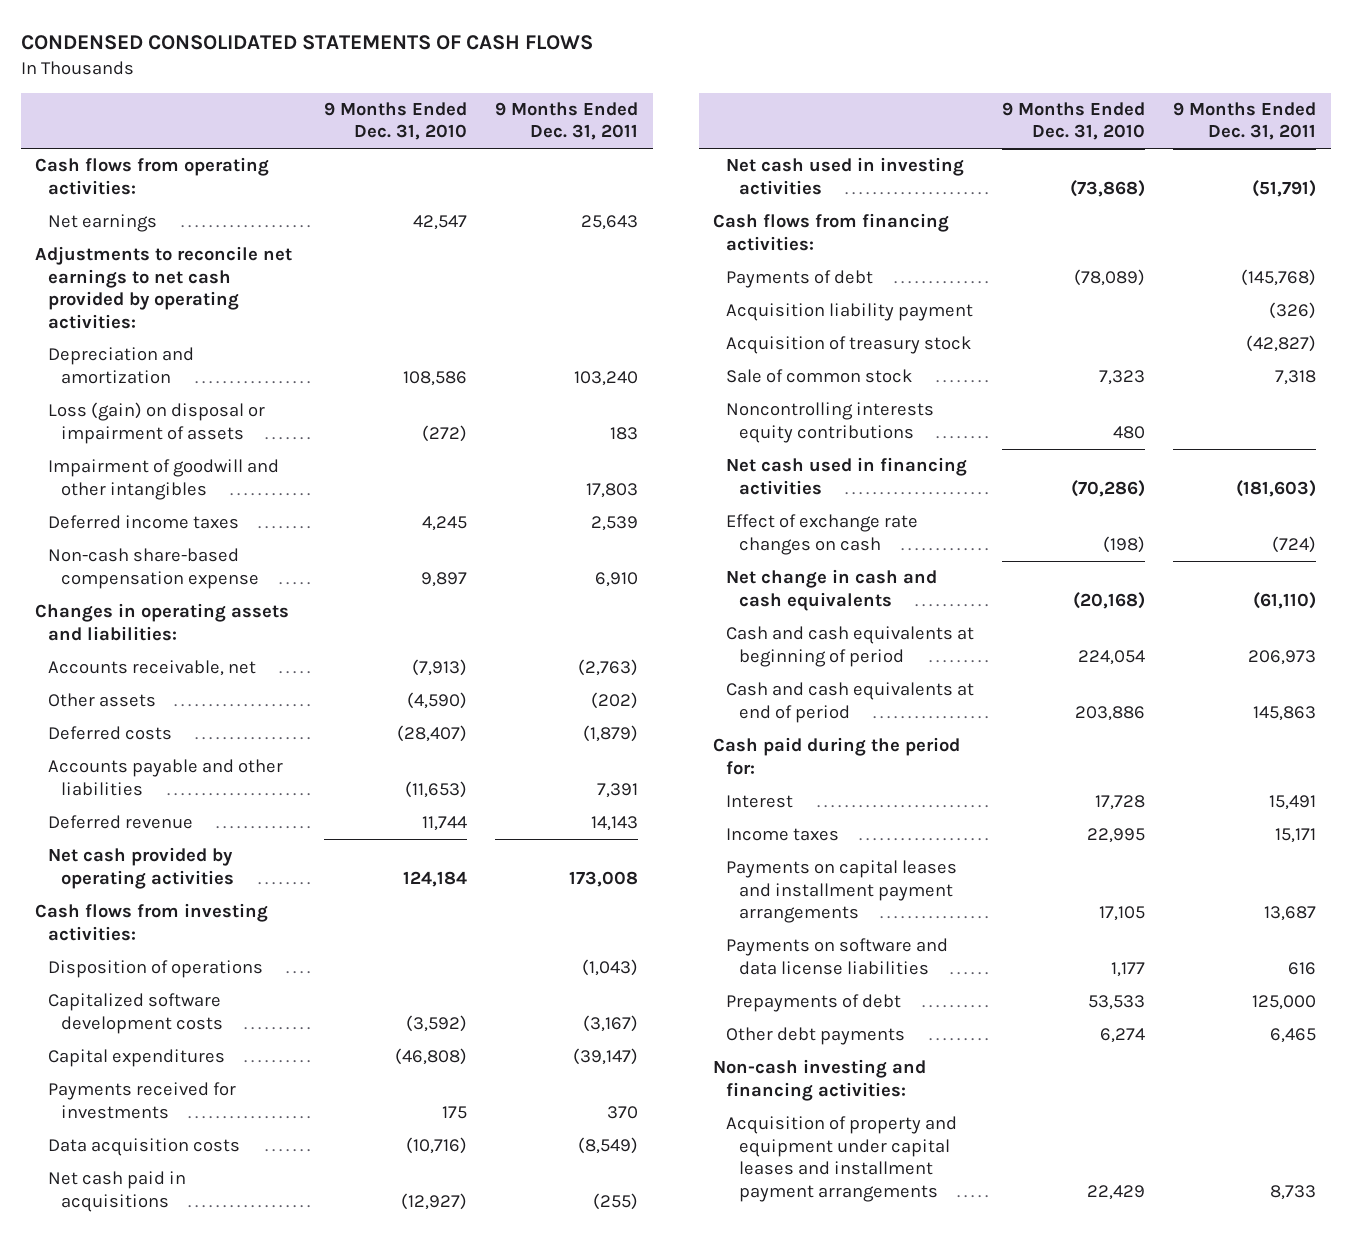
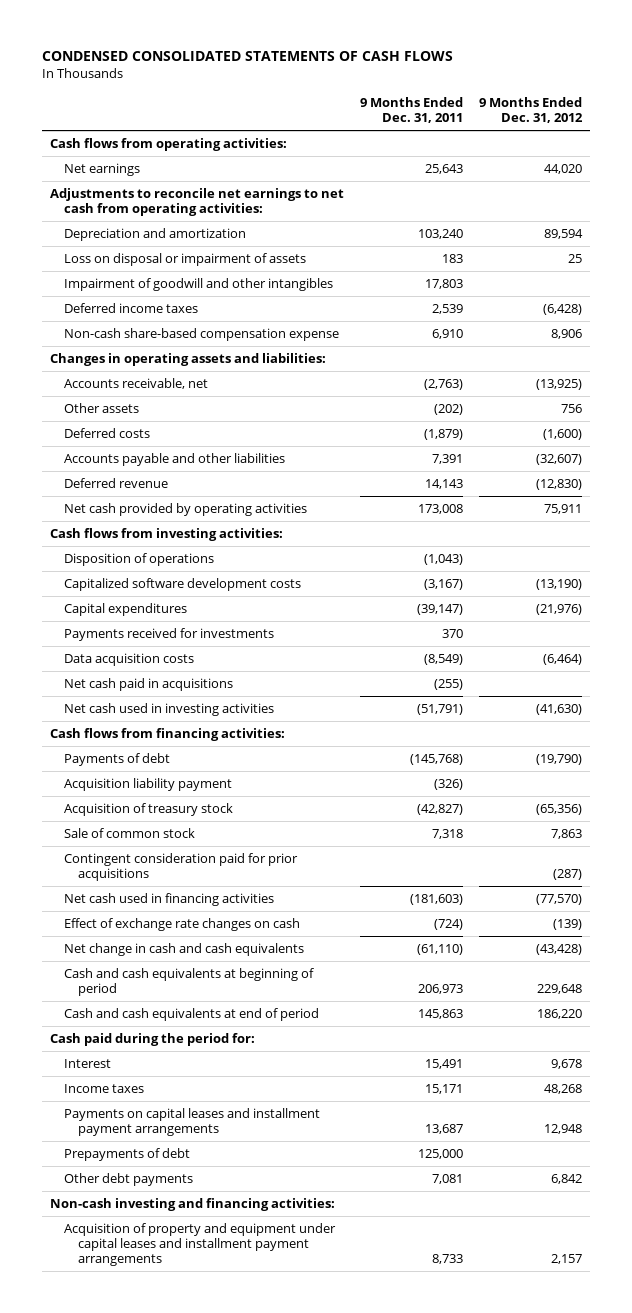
- | 9 Months Ended Dec. 31, 2010 | 9 Months Ended Dec. 31, 2011
+ | 9 Months Ended Dec. 31, 2011 | 9 Months Ended Dec. 31, 2012
- Adjustments to reconcile net earnings to net cash provided by operating activities:
+ Adjustments to reconcile net earnings to net cash from operating activities:
- Loss (gain) on disposal or impairment of assets | (272) | 183
+ Loss on disposal or impairment of assets | 183 | 25
- Noncontrolling interests equity contributions | 480 |
+ Contingent consideration paid for prior acquisitions | | (287)
- Payments on software and data license liabilities | 1,177 | 616
- Other debt payments | 6,274 | 6,465
+ Other debt payments | 7,081 | 6,842

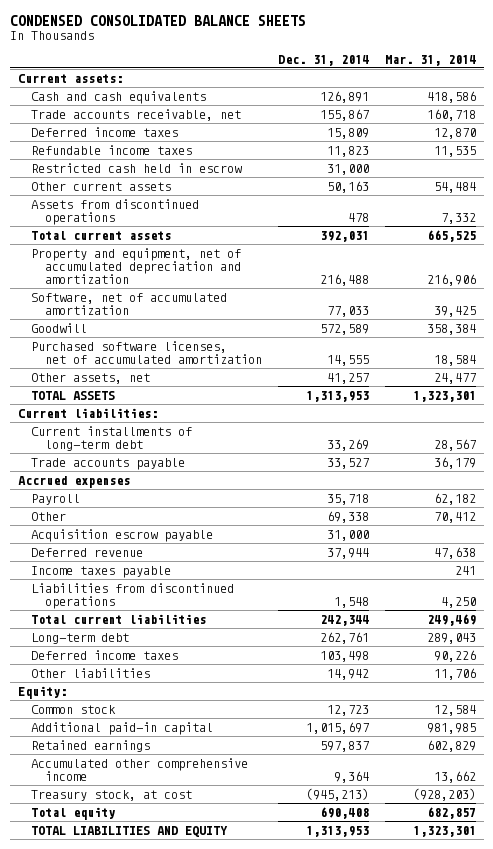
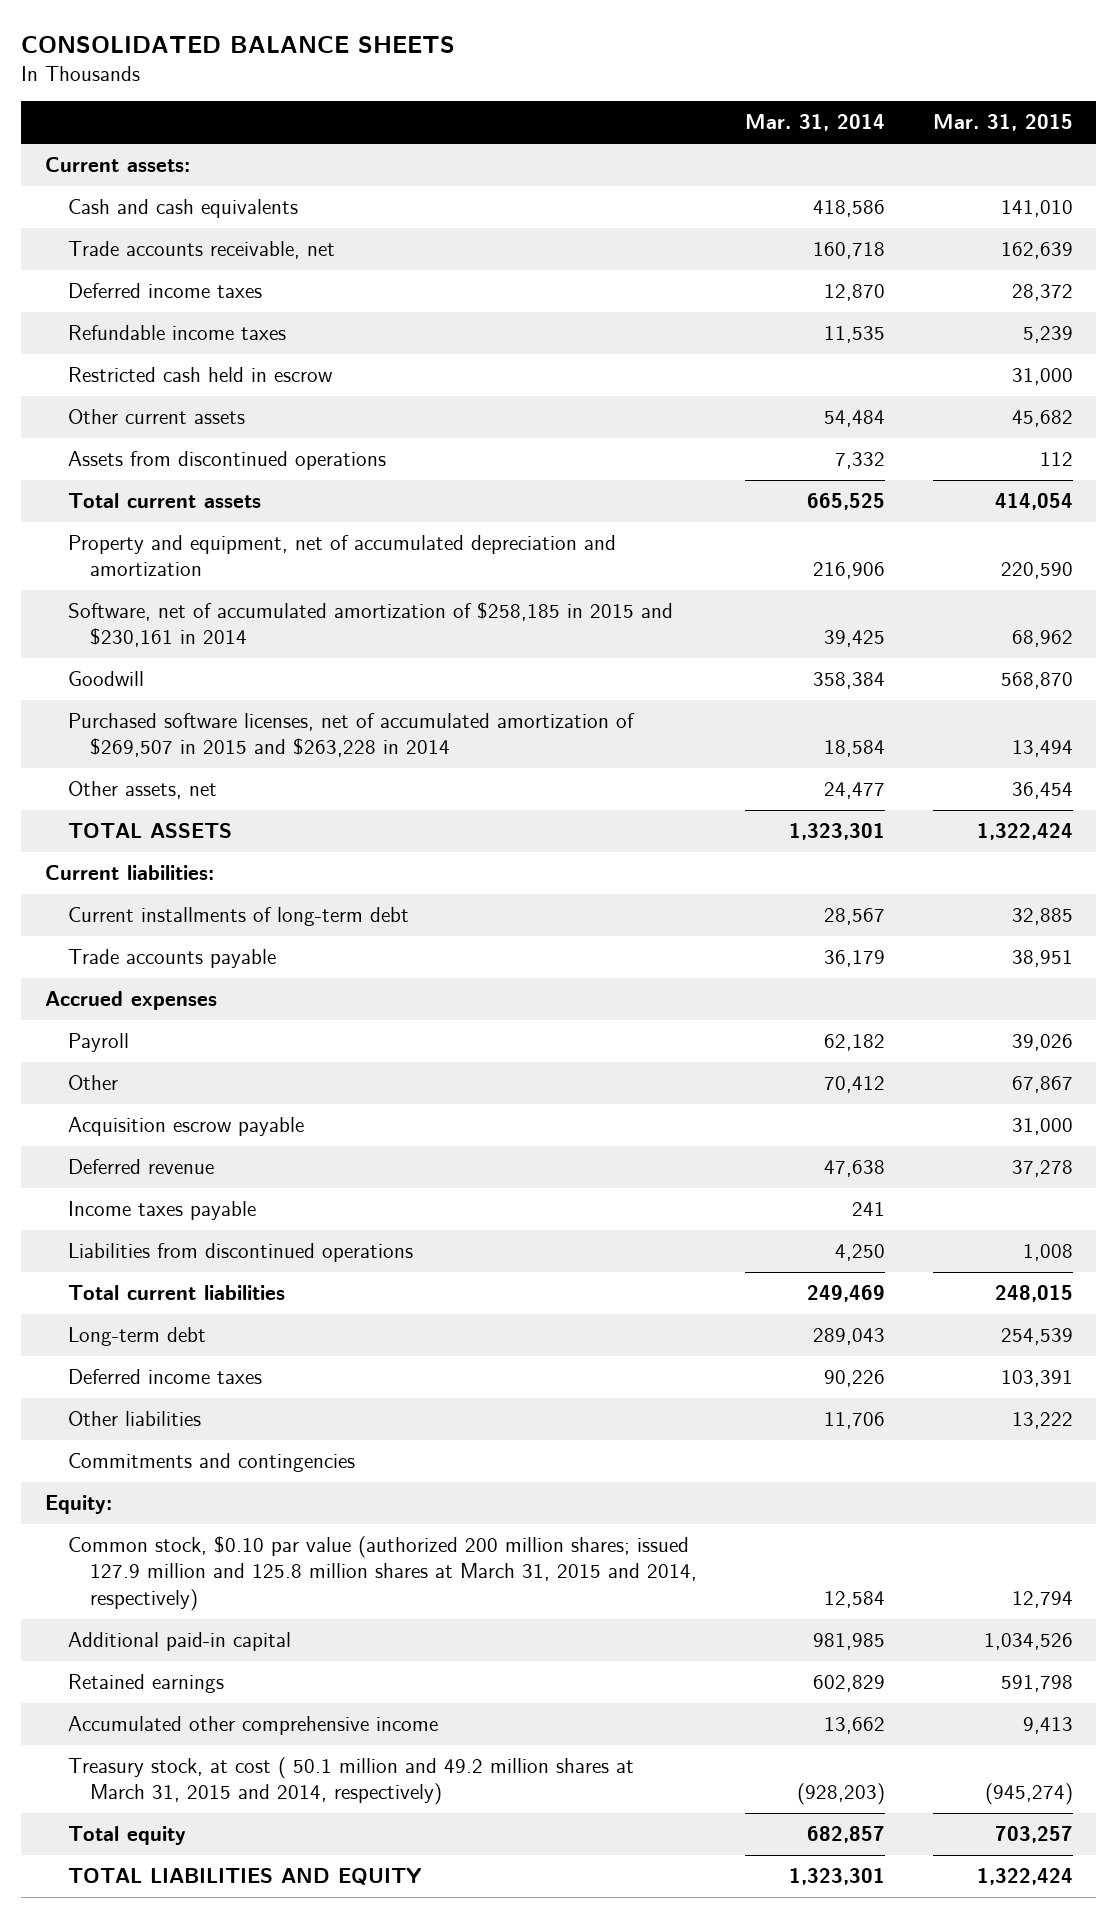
- CONDENSED CONSOLIDATED BALANCE SHEETS
+ CONSOLIDATED BALANCE SHEETS
- | Dec. 31, 2014 | Mar. 31, 2014
+ | Mar. 31, 2014 | Mar. 31, 2015
- Software, net of accumulated amortization | 77,033 | 39,425
+ Software, net of accumulated amortization of $258,185 in 2015 and $230,161 in 2014 | 39,425 | 68,962
- Purchased software licenses, net of accumulated amortization | 14,555 | 18,584
+ Purchased software licenses, net of accumulated amortization of $269,507 in 2015 and $263,228 in 2014 | 18,584 | 13,494
+ Commitments and contingencies
- Common stock | 12,723 | 12,584
+ Common stock, $0.10 par value (authorized 200 million shares; issued 127.9 million and 125.8 million shares at March 31, 2015 and 2014, respectively) | 12,584 | 12,794
- Treasury stock, at cost | (945,213) | (928,203)
+ Treasury stock, at cost ( 50.1 million and 49.2 million shares at March 31, 2015 and 2014, respectively) | (928,203) | (945,274)

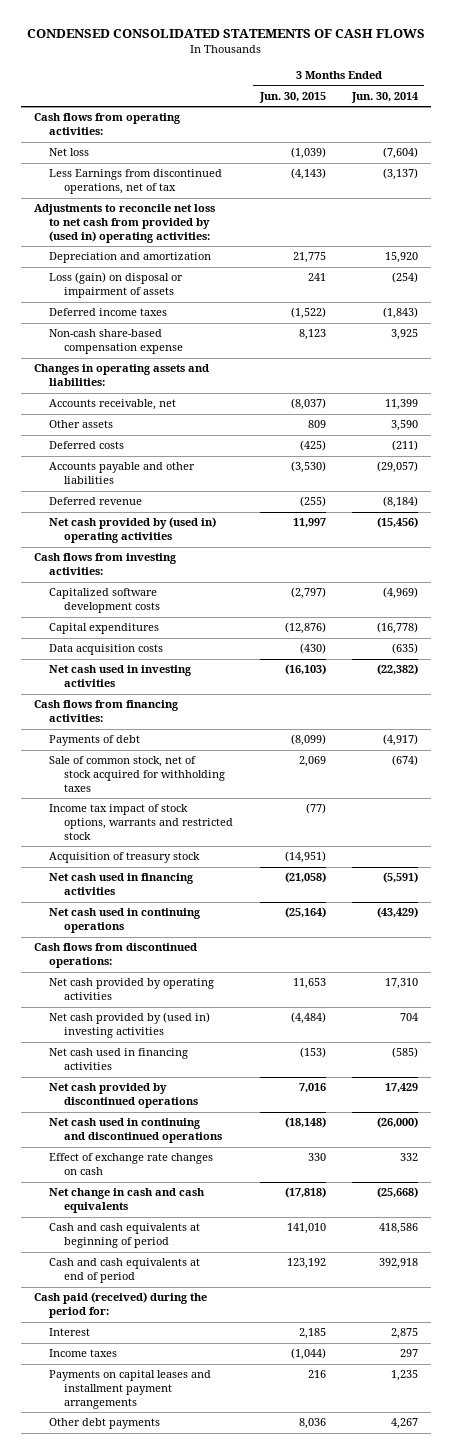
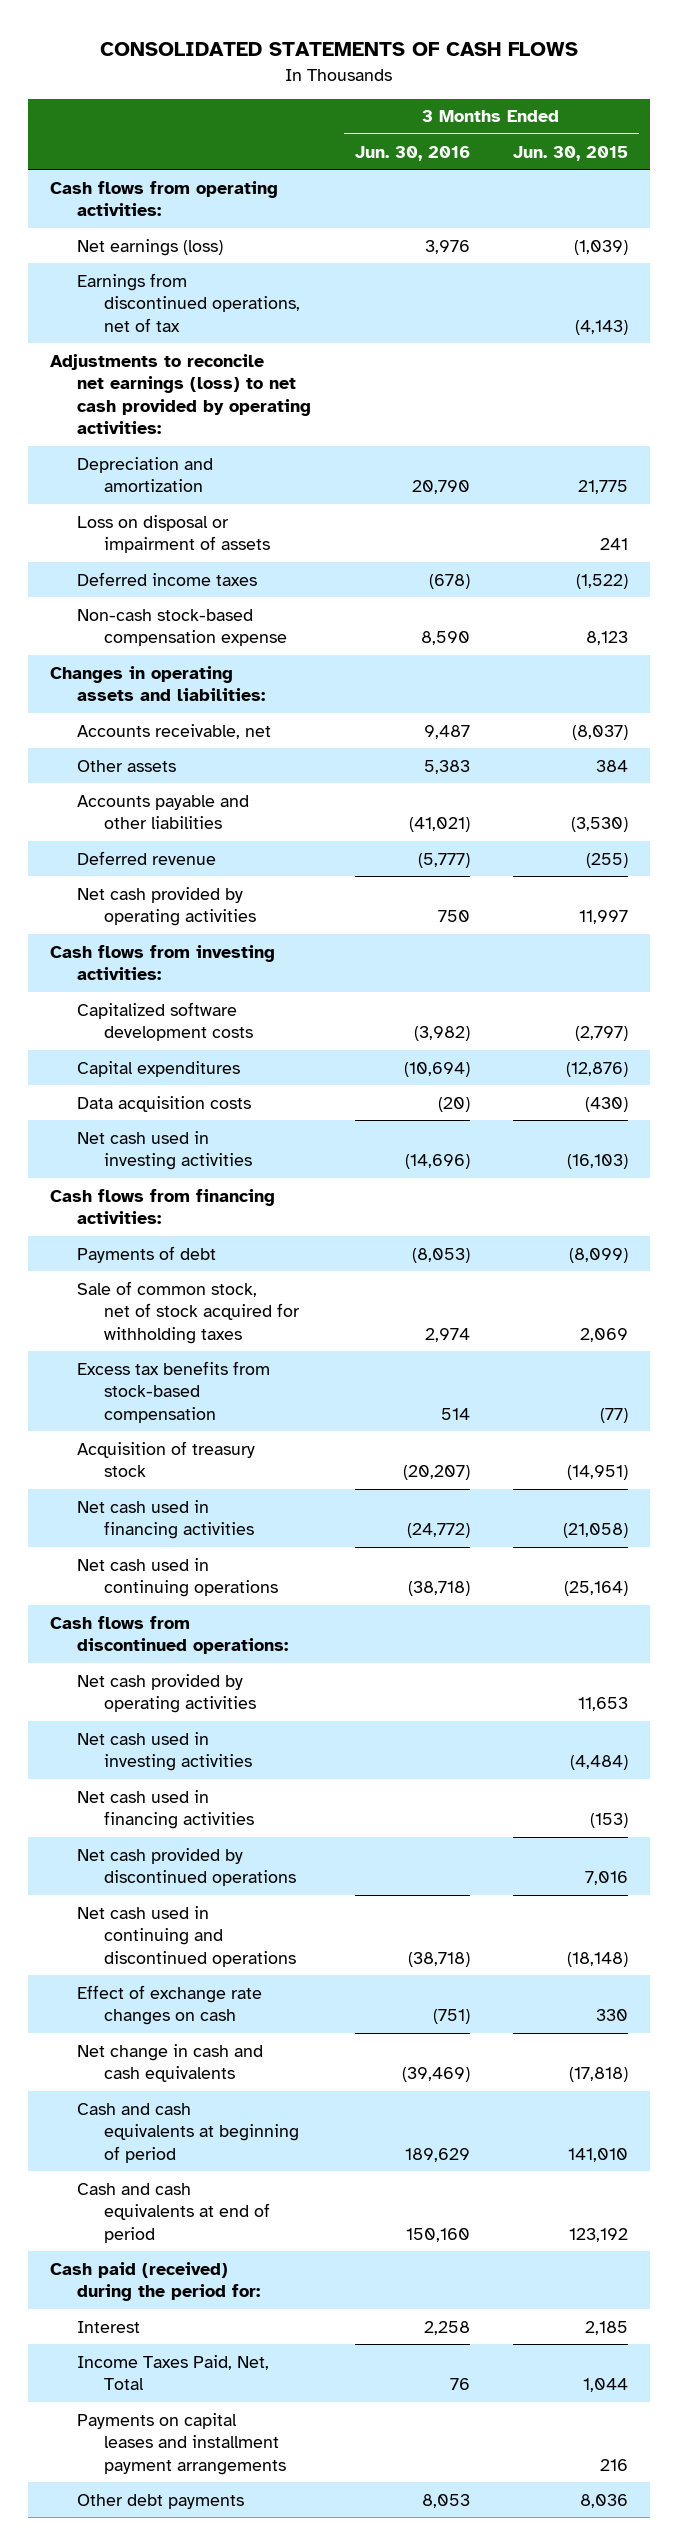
- CONDENSED CONSOLIDATED STATEMENTS OF CASH FLOWS
+ CONSOLIDATED STATEMENTS OF CASH FLOWS
- | 3 Months Ended Jun. 30, 2015 | 3 Months Ended Jun. 30, 2014
+ | 3 Months Ended Jun. 30, 2016 | 3 Months Ended Jun. 30, 2015
- Net loss | (1,039) | (7,604)
- Less Earnings from discontinued operations, net of tax | (4,143) | (3,137)
- Adjustments to reconcile net loss to net cash from provided by (used in) operating activities:
+ Net earnings (loss) | 3,976 | (1,039)
+ Earnings from discontinued operations, net of tax | | (4,143)
+ Adjustments to reconcile net earnings (loss) to net cash provided by operating activities:
- Loss (gain) on disposal or impairment of assets | 241 | (254)
+ Loss on disposal or impairment of assets | | 241
- Non-cash share-based compensation expense | 8,123 | 3,925
+ Non-cash stock-based compensation expense | 8,590 | 8,123
- Other assets | 809 | 3,590
- Deferred costs | (425) | (211)
+ Other assets | 5,383 | 384
- Net cash provided by (used in) operating activities | 11,997 | (15,456)
+ Net cash provided by operating activities | 750 | 11,997
- Income tax impact of stock options, warrants and restricted stock | (77) |
+ Excess tax benefits from stock-based compensation | 514 | (77)
- Net cash provided by (used in) investing activities | (4,484) | 704
+ Net cash used in investing activities | | (4,484)
- Income taxes | (1,044) | 297
+ Income Taxes Paid, Net, Total | 76 | 1,044

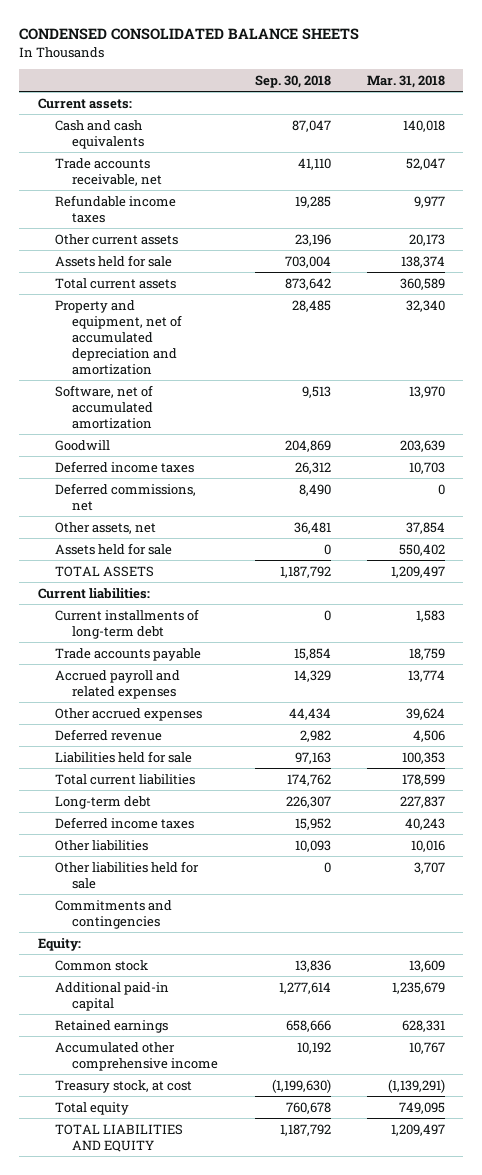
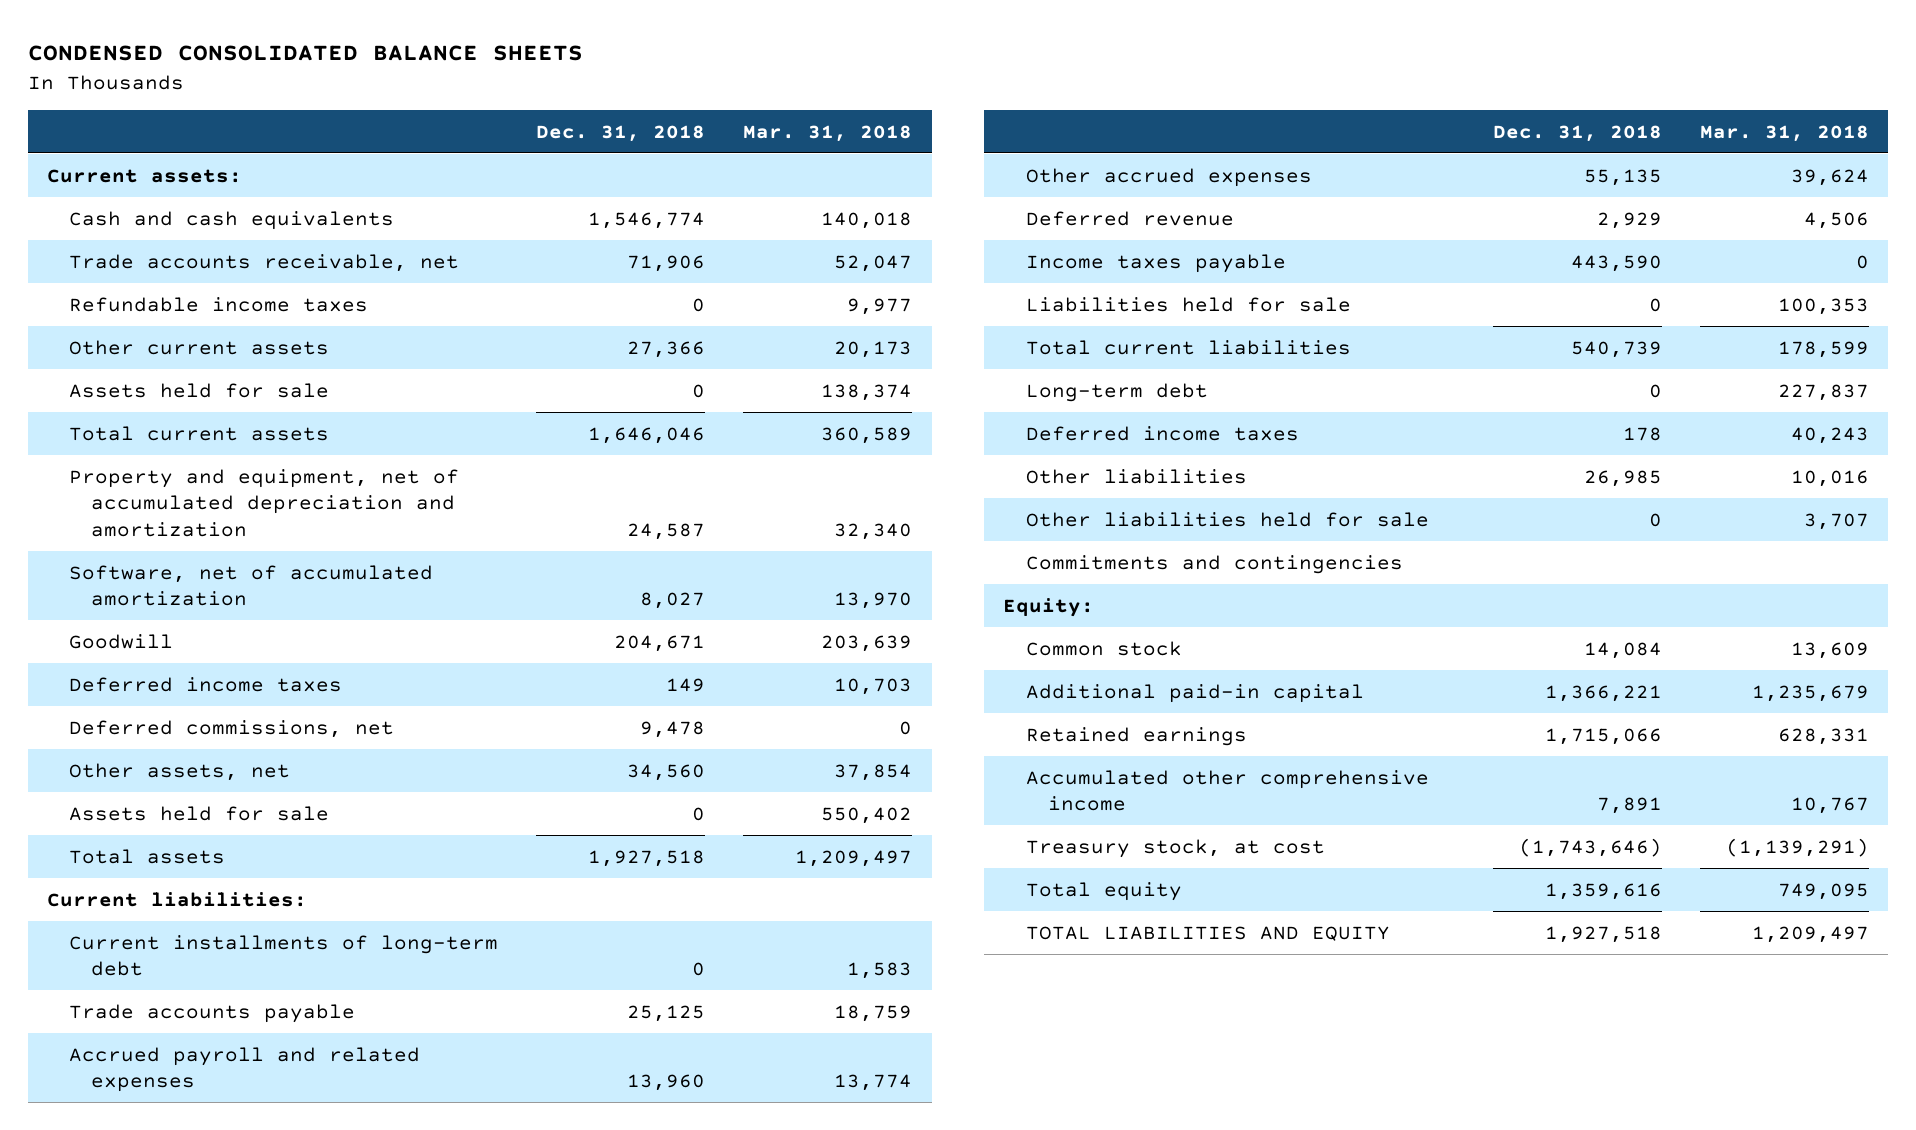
- | Sep. 30, 2018 | Mar. 31, 2018
+ | Dec. 31, 2018 | Mar. 31, 2018
- TOTAL ASSETS | 1,187,792 | 1,209,497
+ Total assets | 1,927,518 | 1,209,497
+ Income taxes payable | 443,590 | 0

